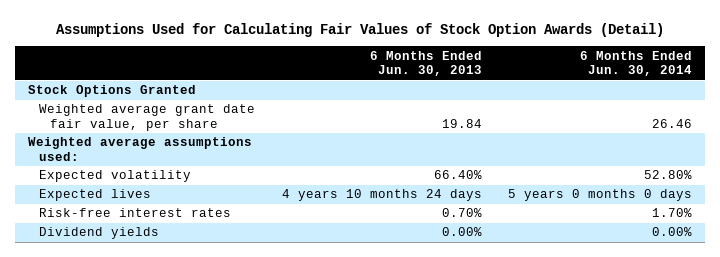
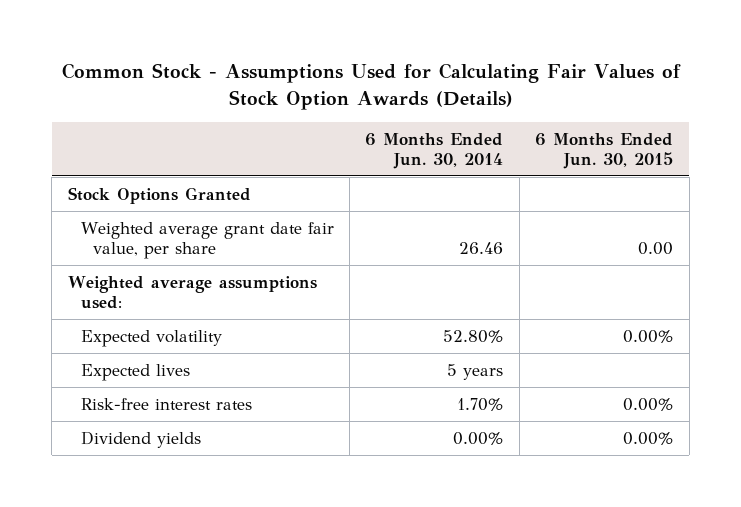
- Assumptions Used for Calculating Fair Values of Stock Option Awards (Detail)
+ Common Stock - Assumptions Used for Calculating Fair Values of Stock Option Awards (Details)
- | 6 Months Ended Jun. 30, 2013 | 6 Months Ended Jun. 30, 2014
+ | 6 Months Ended Jun. 30, 2014 | 6 Months Ended Jun. 30, 2015
- Expected lives | 4 years 10 months 24 days | 5 years 0 months 0 days
+ Expected lives | 5 years |

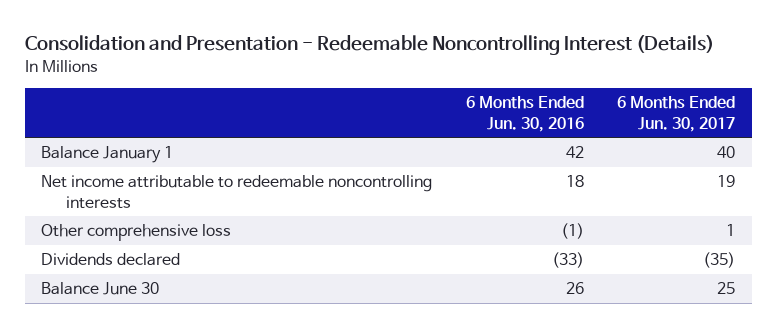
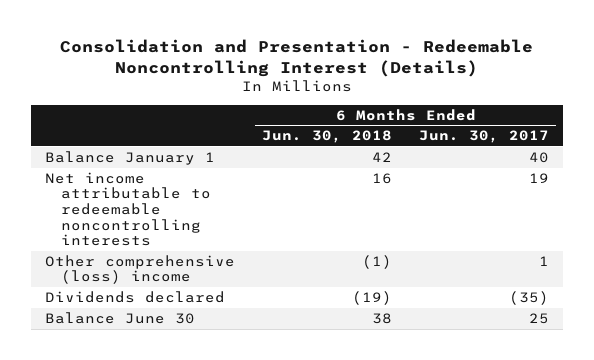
- | 6 Months Ended Jun. 30, 2016 | 6 Months Ended Jun. 30, 2017
+ | 6 Months Ended Jun. 30, 2018 | 6 Months Ended Jun. 30, 2017
- Other comprehensive loss | (1) | 1
+ Other comprehensive (loss) income | (1) | 1

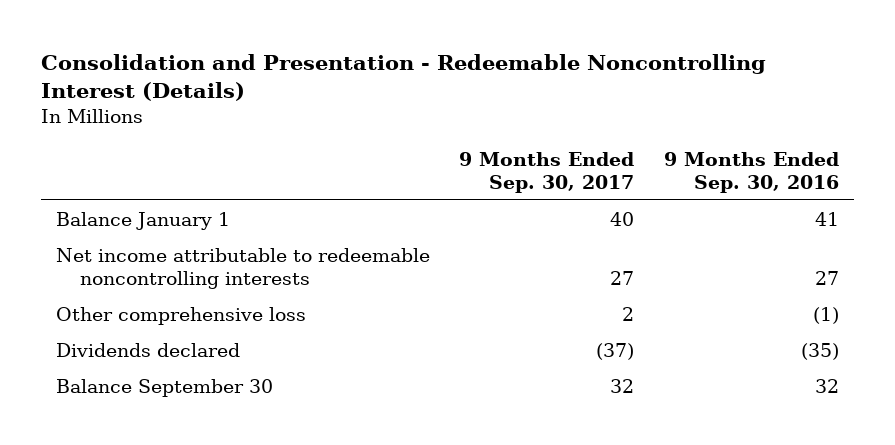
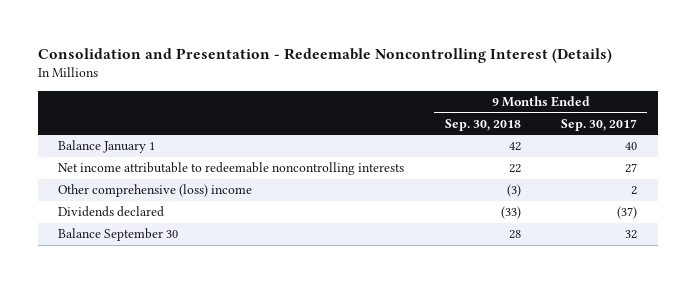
- | 9 Months Ended Sep. 30, 2017 | 9 Months Ended Sep. 30, 2016
+ | 9 Months Ended Sep. 30, 2018 | 9 Months Ended Sep. 30, 2017
- Other comprehensive loss | 2 | (1)
+ Other comprehensive (loss) income | (3) | 2

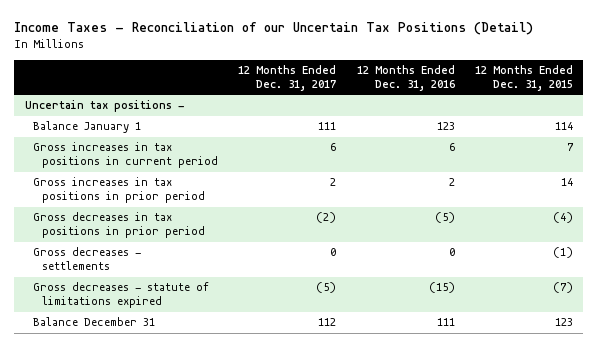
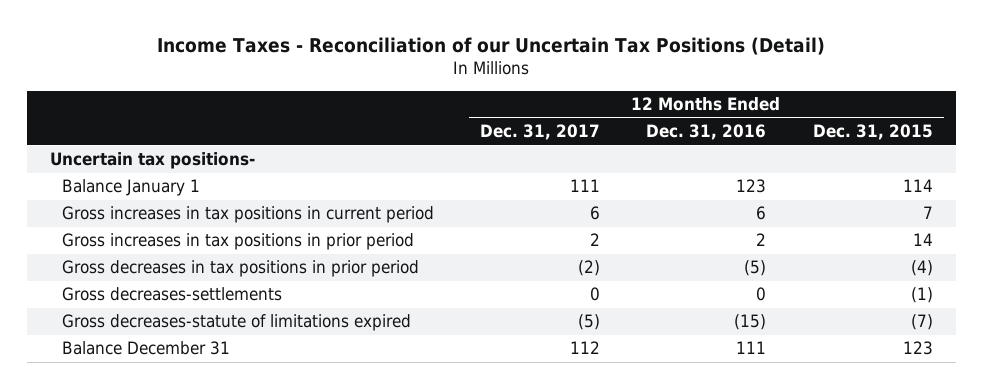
- Uncertain tax positions -
+ Uncertain tax positions-
- Gross decreases - settlements | 0 | 0 | (1)
- Gross decreases - statute of limitations expired | (5) | (15) | (7)
+ Gross decreases-settlements | 0 | 0 | (1)
+ Gross decreases-statute of limitations expired | (5) | (15) | (7)

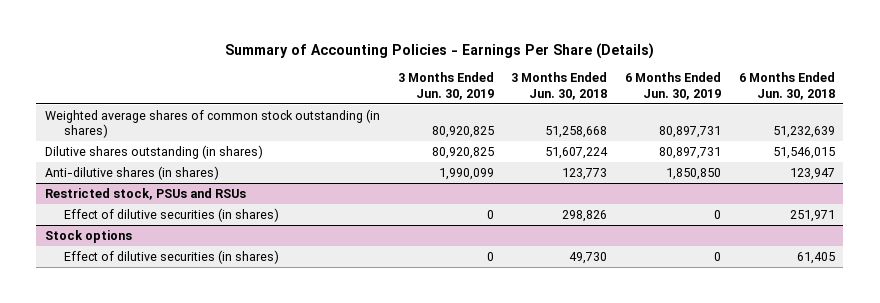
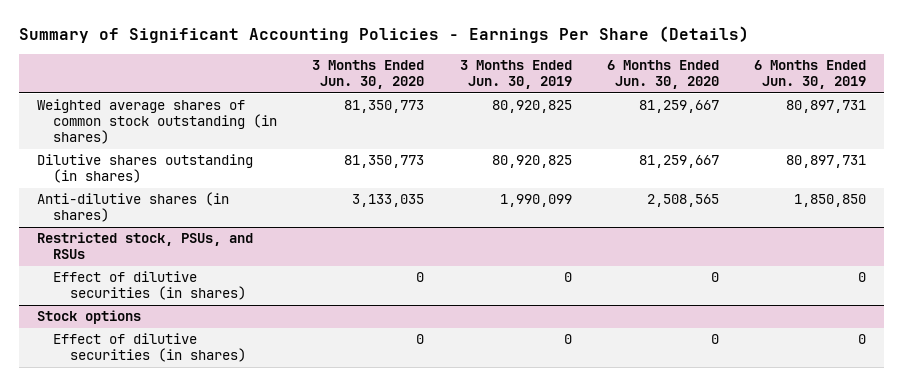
- Summary of Accounting Policies - Earnings Per Share (Details)
+ Summary of Significant Accounting Policies - Earnings Per Share (Details)
- | 3 Months Ended Jun. 30, 2019 | 3 Months Ended Jun. 30, 2018 | 6 Months Ended Jun. 30, 2019 | 6 Months Ended Jun. 30, 2018
+ | 3 Months Ended Jun. 30, 2020 | 3 Months Ended Jun. 30, 2019 | 6 Months Ended Jun. 30, 2020 | 6 Months Ended Jun. 30, 2019
- Restricted stock, PSUs and RSUs
+ Restricted stock, PSUs, and RSUs

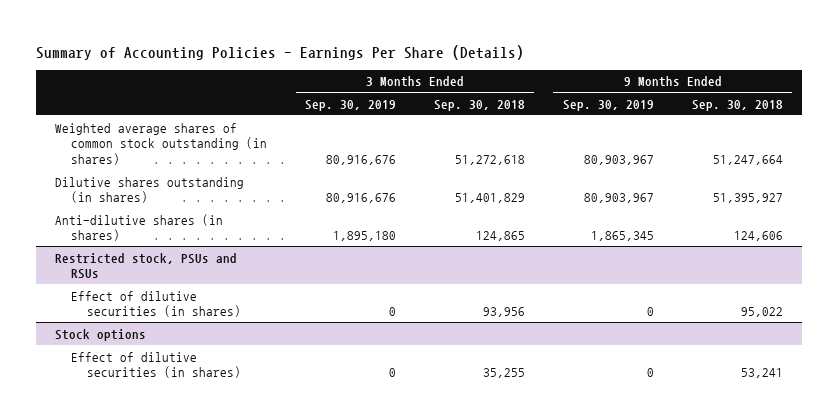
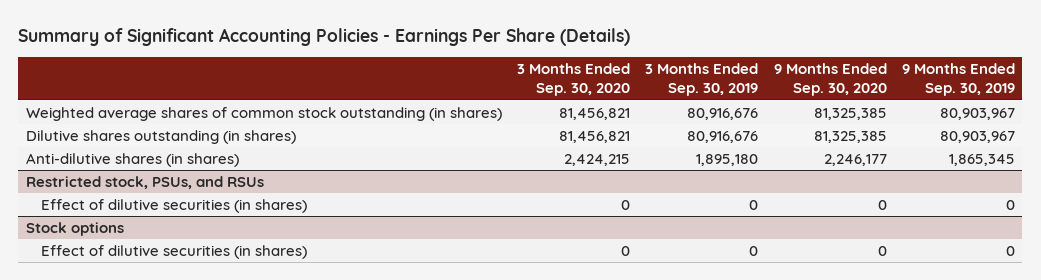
- Summary of Accounting Policies - Earnings Per Share (Details)
+ Summary of Significant Accounting Policies - Earnings Per Share (Details)
- | 3 Months Ended Sep. 30, 2019 | 3 Months Ended Sep. 30, 2018 | 9 Months Ended Sep. 30, 2019 | 9 Months Ended Sep. 30, 2018
+ | 3 Months Ended Sep. 30, 2020 | 3 Months Ended Sep. 30, 2019 | 9 Months Ended Sep. 30, 2020 | 9 Months Ended Sep. 30, 2019
- Restricted stock, PSUs and RSUs
+ Restricted stock, PSUs, and RSUs

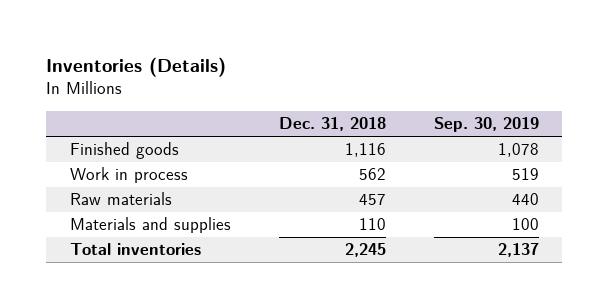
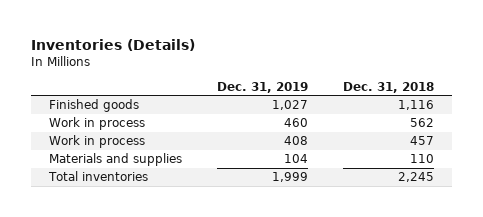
- | Dec. 31, 2018 | Sep. 30, 2019
+ | Dec. 31, 2019 | Dec. 31, 2018
- Raw materials | 457 | 440
+ Work in process | 408 | 457

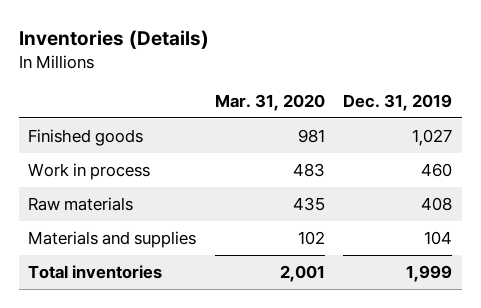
- | Dec. 31, 2019 | Dec. 31, 2018
+ | Mar. 31, 2020 | Dec. 31, 2019
- Work in process | 408 | 457
+ Raw materials | 435 | 408

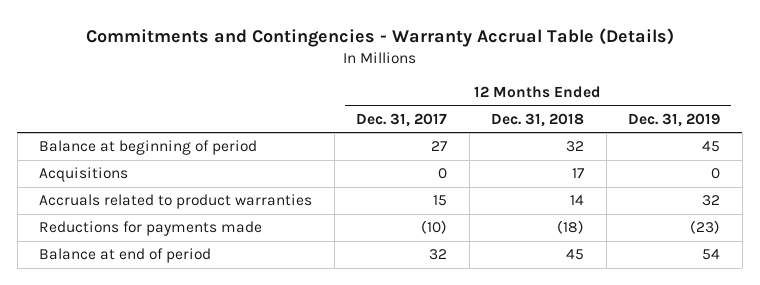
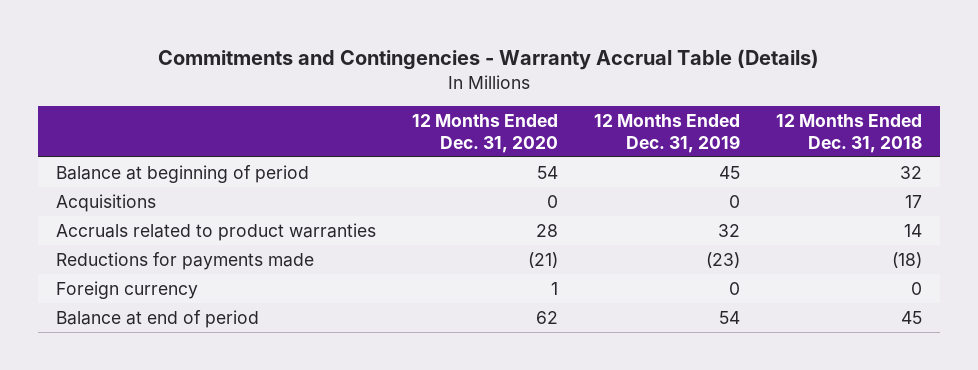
- | 12 Months Ended Dec. 31, 2017 | 12 Months Ended Dec. 31, 2018 | 12 Months Ended Dec. 31, 2019
+ | 12 Months Ended Dec. 31, 2020 | 12 Months Ended Dec. 31, 2019 | 12 Months Ended Dec. 31, 2018
+ Foreign currency | 1 | 0 | 0

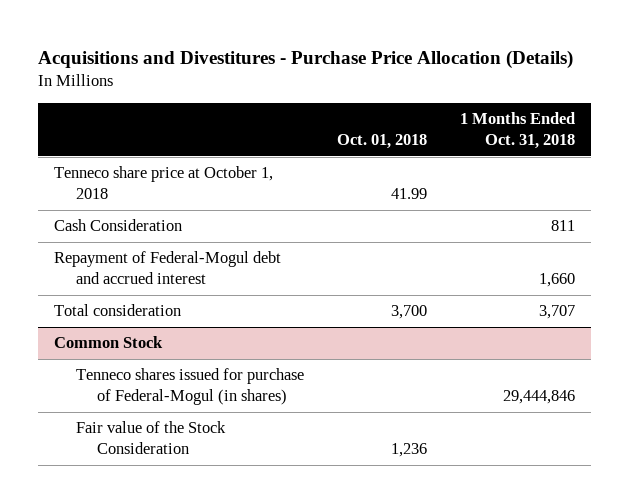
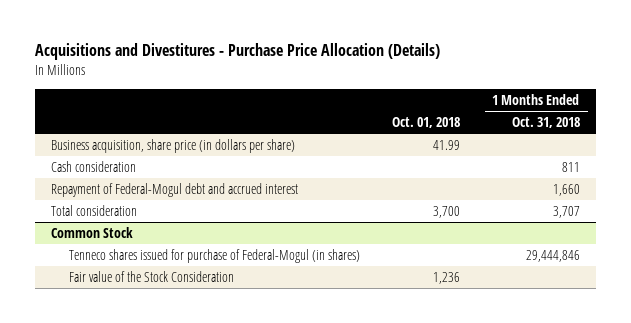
- Tenneco share price at October 1, 2018 | 41.99 |
- Cash Consideration | | 811
+ Business acquisition, share price (in dollars per share) | 41.99 |
+ Cash consideration | | 811

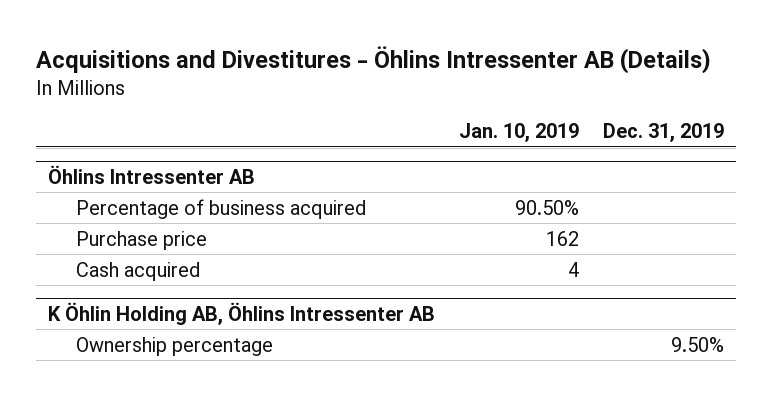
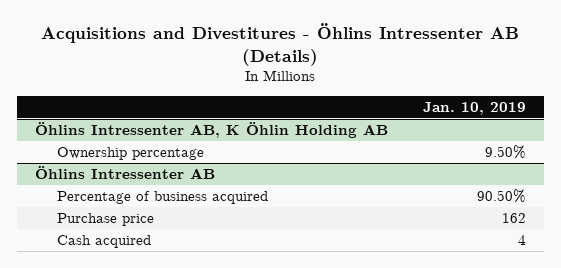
- | Jan. 10, 2019 | Dec. 31, 2019
+ | Jan. 10, 2019
+ Öhlins Intressenter AB, K Öhlin Holding AB
+ Ownership percentage | 9.50%
- K Öhlin Holding AB, Öhlins Intressenter AB
- Ownership percentage | | 9.50%

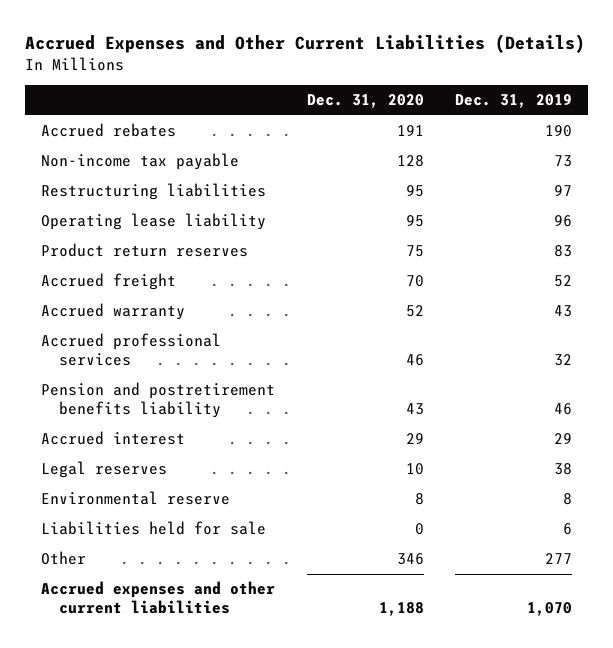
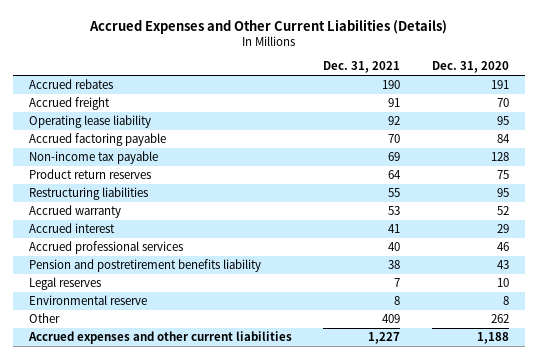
- | Dec. 31, 2020 | Dec. 31, 2019
+ | Dec. 31, 2021 | Dec. 31, 2020
moved up: Accrued freight | 91 | 70
+ Accrued factoring payable | 70 | 84
moved down: Non-income tax payable | 69 | 128
moved down: Restructuring liabilities | 55 | 95
moved up: Accrued interest | 41 | 29
- Liabilities held for sale | 0 | 6
- Other | 346 | 277
+ Other | 409 | 262

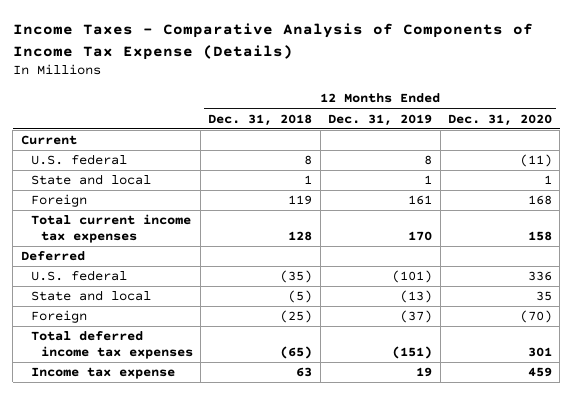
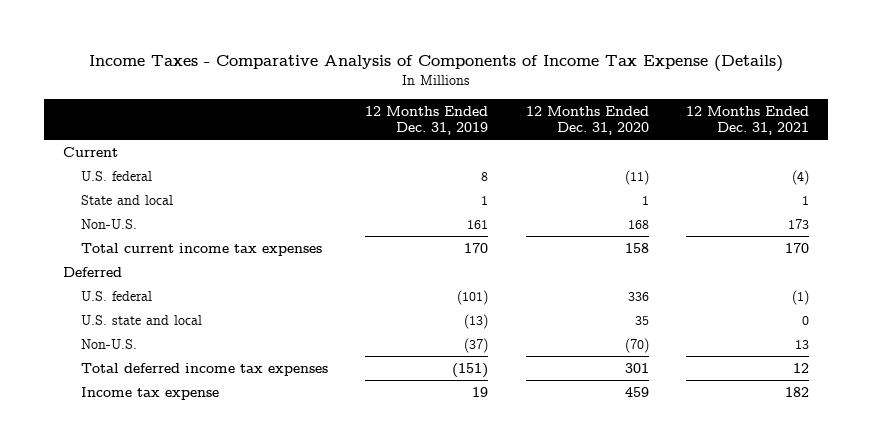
- | 12 Months Ended Dec. 31, 2018 | 12 Months Ended Dec. 31, 2019 | 12 Months Ended Dec. 31, 2020
+ | 12 Months Ended Dec. 31, 2019 | 12 Months Ended Dec. 31, 2020 | 12 Months Ended Dec. 31, 2021
- Foreign | 119 | 161 | 168
+ Non-U.S. | 161 | 168 | 173
- State and local | (5) | (13) | 35
- Foreign | (25) | (37) | (70)
+ U.S. state and local | (13) | 35 | 0
+ Non-U.S. | (37) | (70) | 13

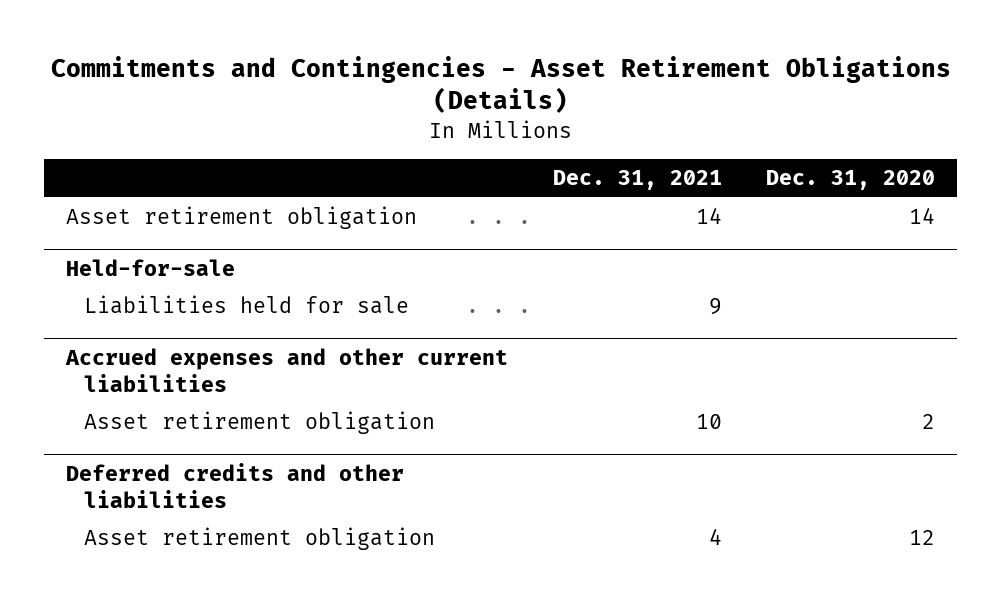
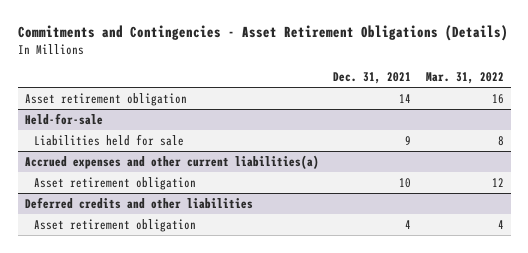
- | Dec. 31, 2021 | Dec. 31, 2020
+ | Dec. 31, 2021 | Mar. 31, 2022
- Accrued expenses and other current liabilities
+ Accrued expenses and other current liabilities(a)

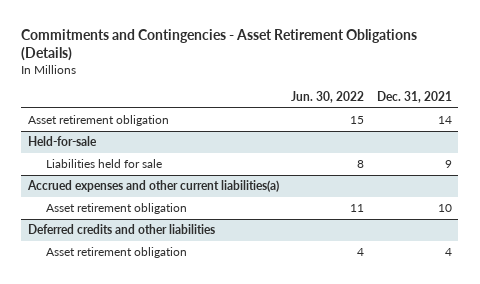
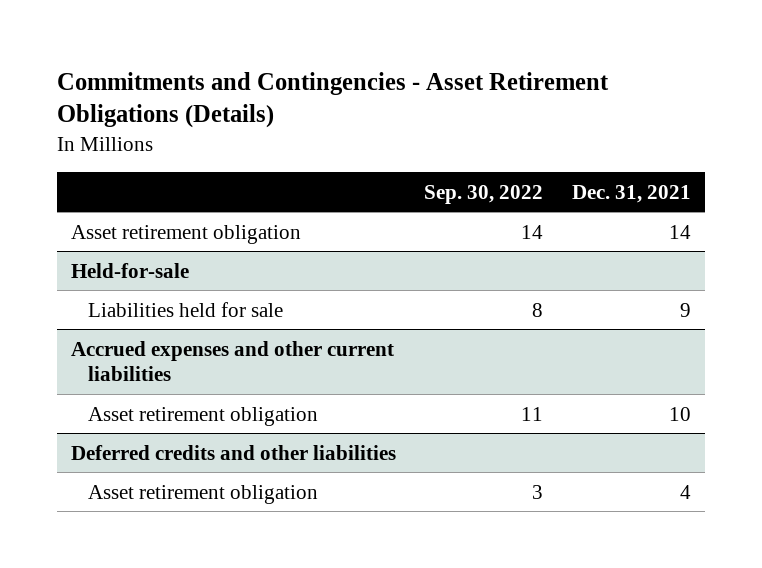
- | Jun. 30, 2022 | Dec. 31, 2021
+ | Sep. 30, 2022 | Dec. 31, 2021
- Accrued expenses and other current liabilities(a)
+ Accrued expenses and other current liabilities

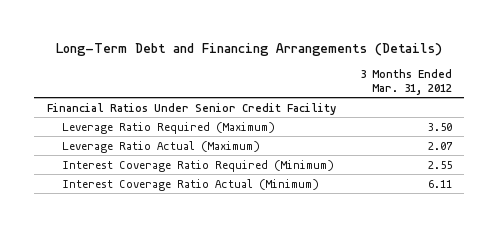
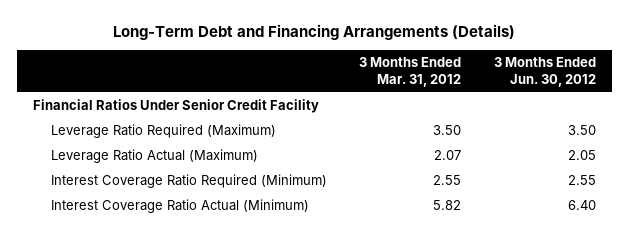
- | 3 Months Ended Mar. 31, 2012
+ | 3 Months Ended Mar. 31, 2012 | 3 Months Ended Jun. 30, 2012
- Interest Coverage Ratio Actual (Minimum) | 6.11
+ Interest Coverage Ratio Actual (Minimum) | 5.82 | 6.40

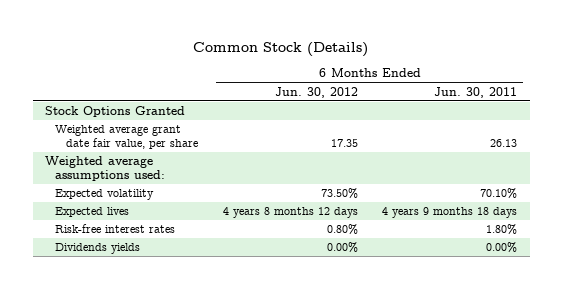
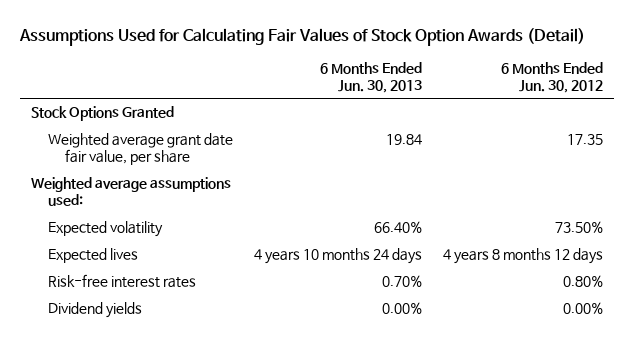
- Common Stock (Details)
+ Assumptions Used for Calculating Fair Values of Stock Option Awards (Detail)
- | 6 Months Ended Jun. 30, 2012 | 6 Months Ended Jun. 30, 2011
+ | 6 Months Ended Jun. 30, 2013 | 6 Months Ended Jun. 30, 2012
- Dividends yields | 0.00% | 0.00%
+ Dividend yields | 0.00% | 0.00%

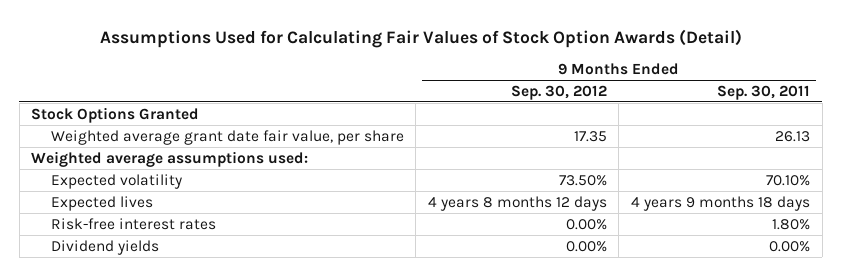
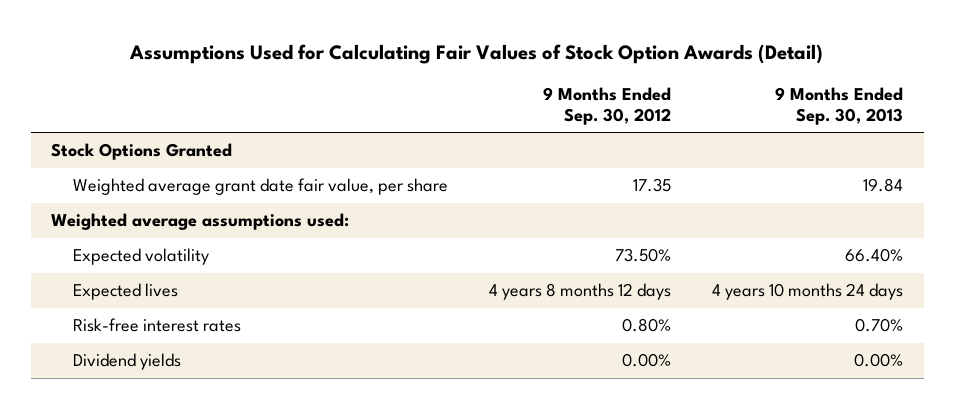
- | 9 Months Ended Sep. 30, 2012 | 9 Months Ended Sep. 30, 2011
+ | 9 Months Ended Sep. 30, 2012 | 9 Months Ended Sep. 30, 2013
- Risk-free interest rates | 0.00% | 1.80%
+ Risk-free interest rates | 0.80% | 0.70%

